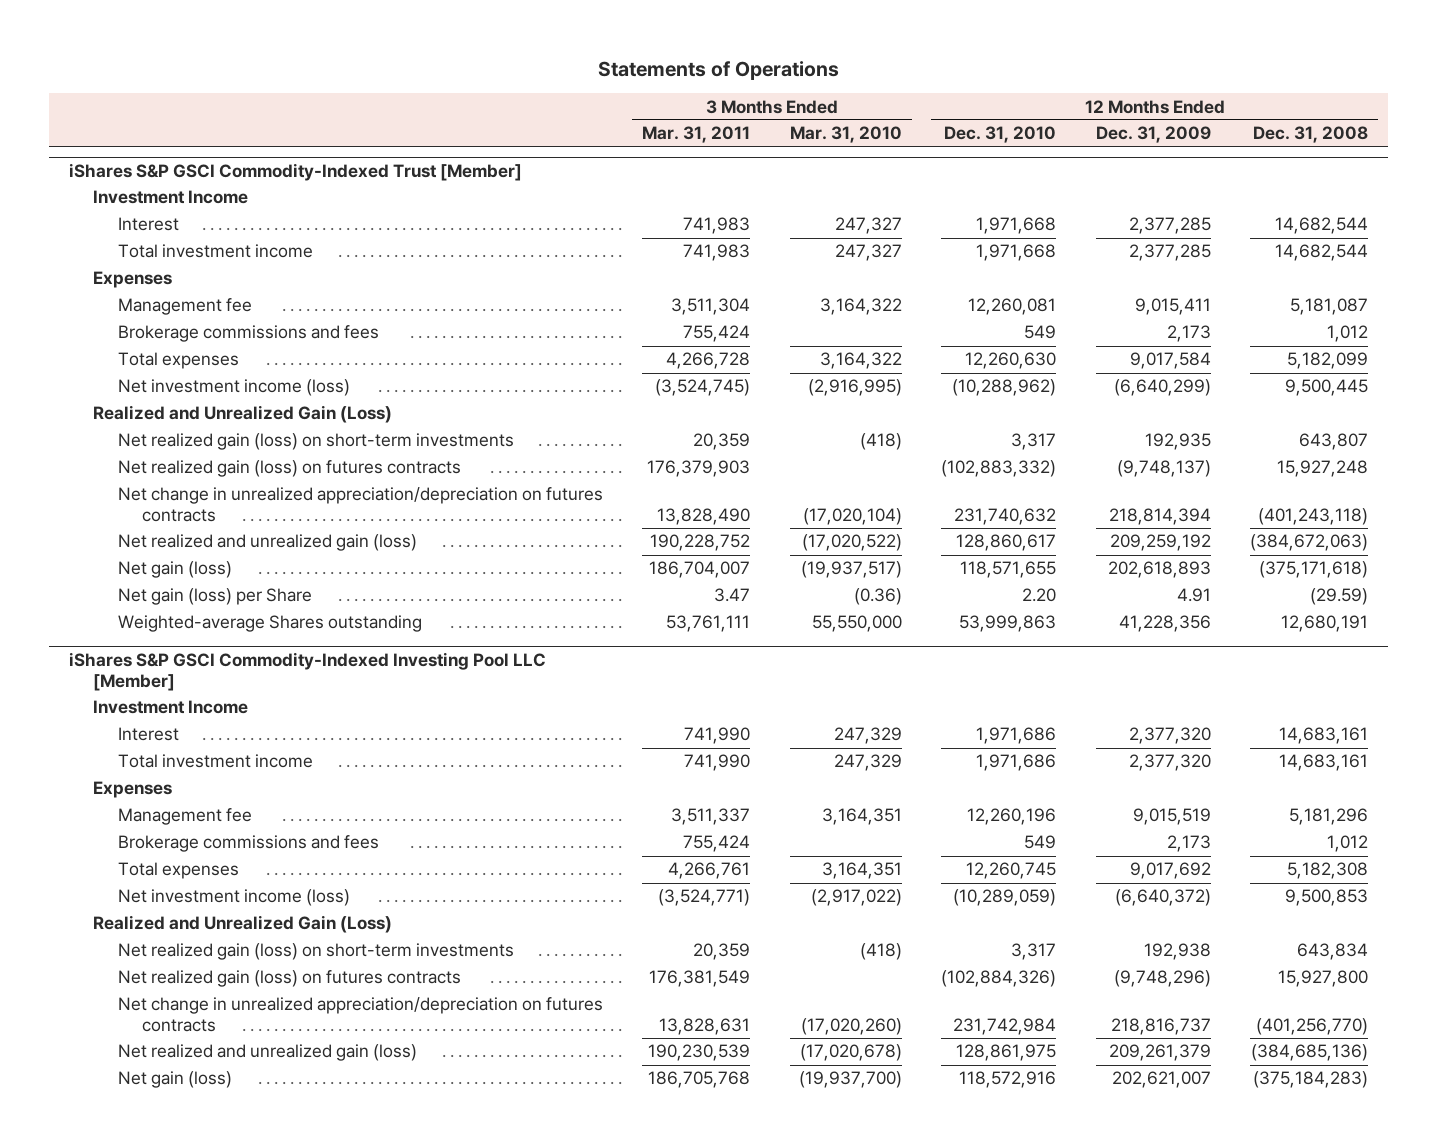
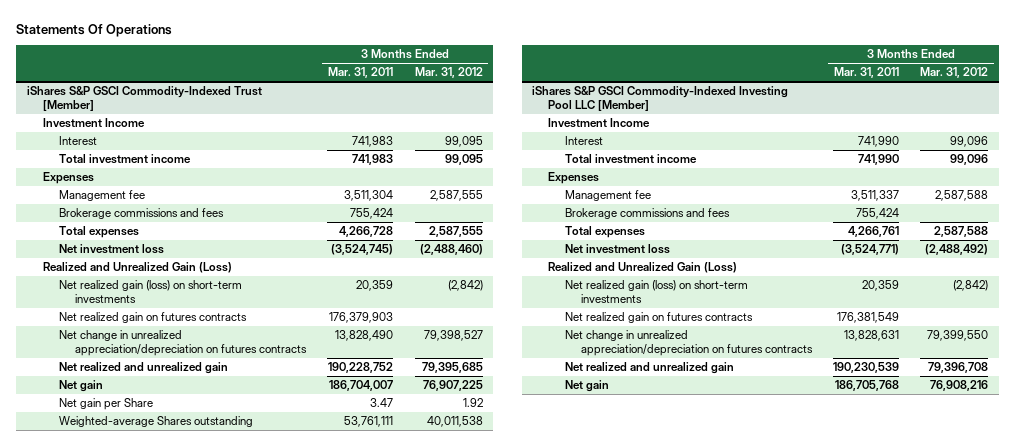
- Statements of Operations
+ Statements Of Operations
- | 3 Months Ended Mar. 31, 2011 | 3 Months Ended Mar. 31, 2010 | 12 Months Ended Dec. 31, 2010 | 12 Months Ended Dec. 31, 2009 | 12 Months Ended Dec. 31, 2008
+ | 3 Months Ended Mar. 31, 2011 | 3 Months Ended Mar. 31, 2012
@ iShares S&P GSCI Commodity-Indexed Trust [Member]
- Net investment income (loss) | (3,524,745) | (2,916,995) | (10,288,962) | (6,640,299) | 9,500,445
+ Net investment loss | (3,524,745) | (2,488,460)
- Net realized gain (loss) on futures contracts | 176,379,903 | | (102,883,332) | (9,748,137) | 15,927,248
+ Net realized gain on futures contracts | 176,379,903 |
- Net realized and unrealized gain (loss) | 190,228,752 | (17,020,522) | 128,860,617 | 209,259,192 | (384,672,063)
- Net gain (loss) | 186,704,007 | (19,937,517) | 118,571,655 | 202,618,893 | (375,171,618)
- Net gain (loss) per Share | 3.47 | (0.36) | 2.20 | 4.91 | (29.59)
+ Net realized and unrealized gain | 190,228,752 | 79,395,685
+ Net gain | 186,704,007 | 76,907,225
+ Net gain per Share | 3.47 | 1.92
@ iShares S&P GSCI Commodity-Indexed Investing Pool LLC [Member]
- Net investment income (loss) | (3,524,771) | (2,917,022) | (10,289,059) | (6,640,372) | 9,500,853
+ Net investment loss | (3,524,771) | (2,488,492)
- Net realized gain (loss) on futures contracts | 176,381,549 | | (102,884,326) | (9,748,296) | 15,927,800
+ Net realized gain on futures contracts | 176,381,549 |
- Net realized and unrealized gain (loss) | 190,230,539 | (17,020,678) | 128,861,975 | 209,261,379 | (384,685,136)
- Net gain (loss) | 186,705,768 | (19,937,700) | 118,572,916 | 202,621,007 | (375,184,283)
+ Net realized and unrealized gain | 190,230,539 | 79,396,708
+ Net gain | 186,705,768 | 76,908,216

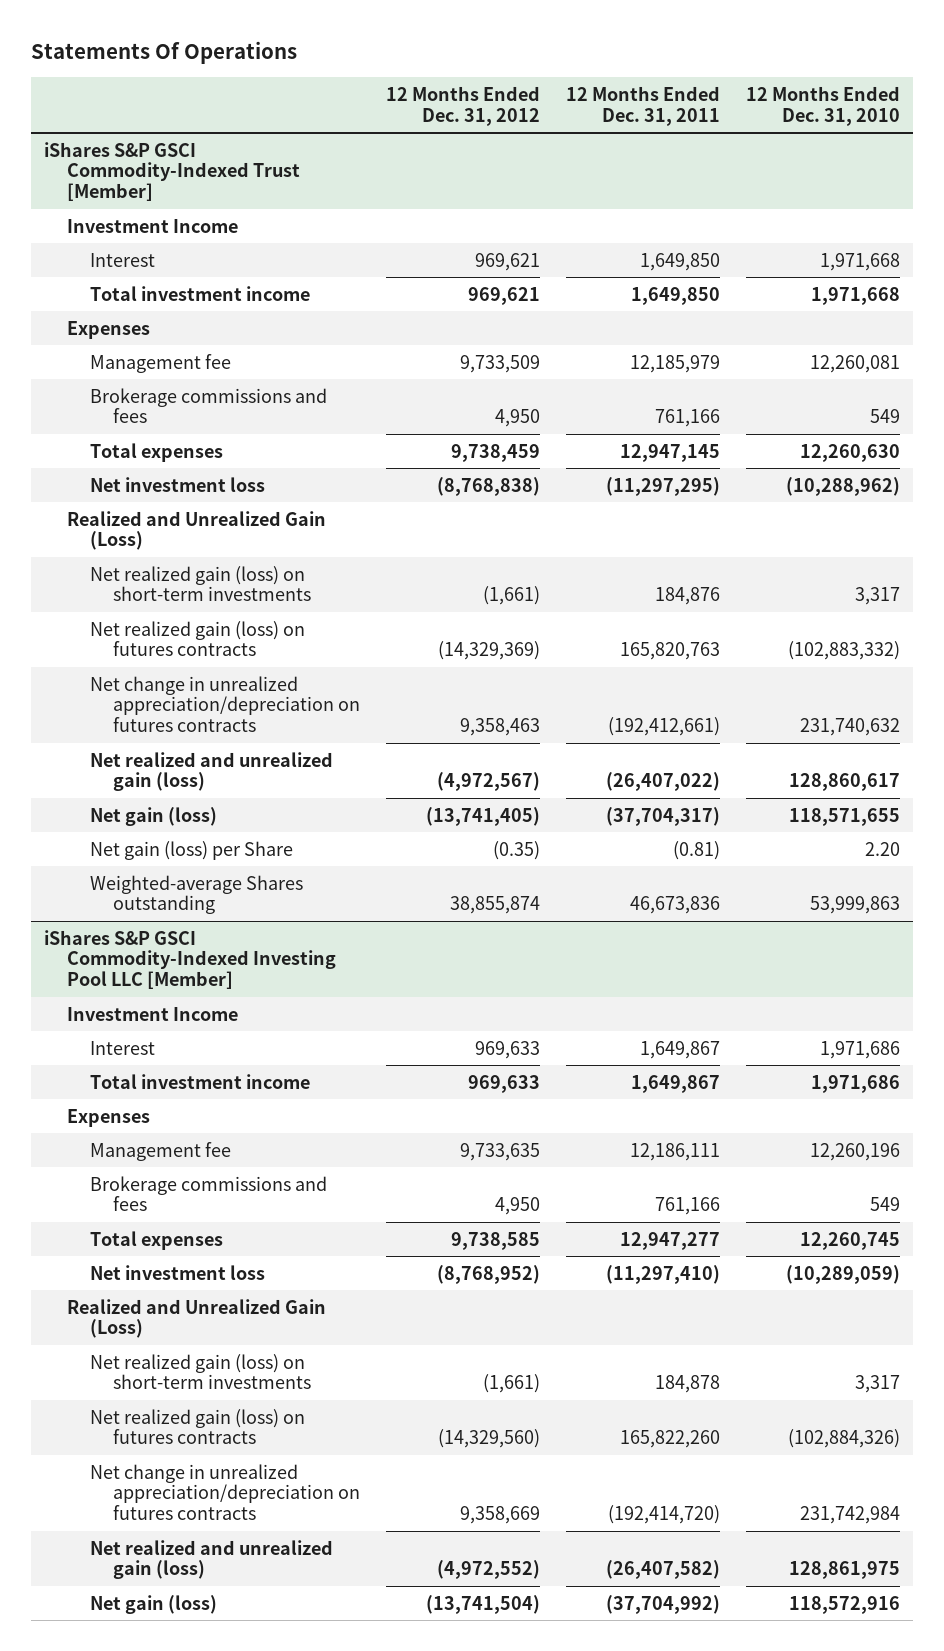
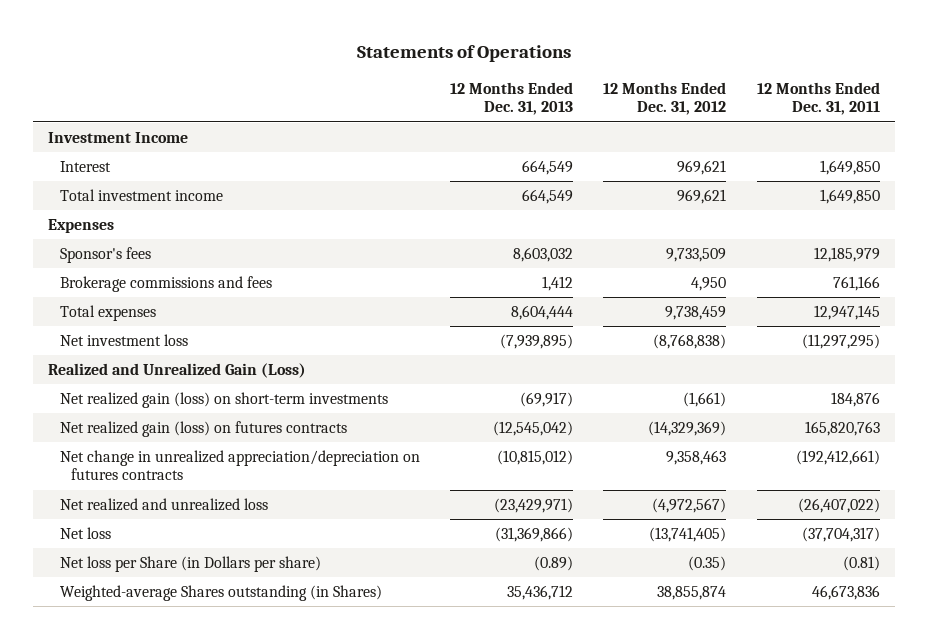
- Statements Of Operations
+ Statements of Operations
- | 12 Months Ended Dec. 31, 2012 | 12 Months Ended Dec. 31, 2011 | 12 Months Ended Dec. 31, 2010
+ | 12 Months Ended Dec. 31, 2013 | 12 Months Ended Dec. 31, 2012 | 12 Months Ended Dec. 31, 2011
- iShares S&P GSCI Commodity-Indexed Trust [Member]
- Management fee | 9,733,509 | 12,185,979 | 12,260,081
+ Sponsor's fees | 8,603,032 | 9,733,509 | 12,185,979
- Net realized and unrealized gain (loss) | (4,972,567) | (26,407,022) | 128,860,617
- Net gain (loss) | (13,741,405) | (37,704,317) | 118,571,655
- Net gain (loss) per Share | (0.35) | (0.81) | 2.20
- Weighted-average Shares outstanding | 38,855,874 | 46,673,836 | 53,999,863
- iShares S&P GSCI Commodity-Indexed Investing Pool LLC [Member]
- Investment Income
- Interest | 969,633 | 1,649,867 | 1,971,686
- Total investment income | 969,633 | 1,649,867 | 1,971,686
- Expenses
- Management fee | 9,733,635 | 12,186,111 | 12,260,196
- Brokerage commissions and fees | 4,950 | 761,166 | 549
- Total expenses | 9,738,585 | 12,947,277 | 12,260,745
- Net investment loss | (8,768,952) | (11,297,410) | (10,289,059)
- Realized and Unrealized Gain (Loss)
- Net realized gain (loss) on short-term investments | (1,661) | 184,878 | 3,317
- Net realized gain (loss) on futures contracts | (14,329,560) | 165,822,260 | (102,884,326)
- Net change in unrealized appreciation/depreciation on futures contracts | 9,358,669 | (192,414,720) | 231,742,984
- Net realized and unrealized gain (loss) | (4,972,552) | (26,407,582) | 128,861,975
- Net gain (loss) | (13,741,504) | (37,704,992) | 118,572,916
+ Net realized and unrealized loss | (23,429,971) | (4,972,567) | (26,407,022)
+ Net loss | (31,369,866) | (13,741,405) | (37,704,317)
+ Net loss per Share (in Dollars per share) | (0.89) | (0.35) | (0.81)
+ Weighted-average Shares outstanding (in Shares) | 35,436,712 | 38,855,874 | 46,673,836

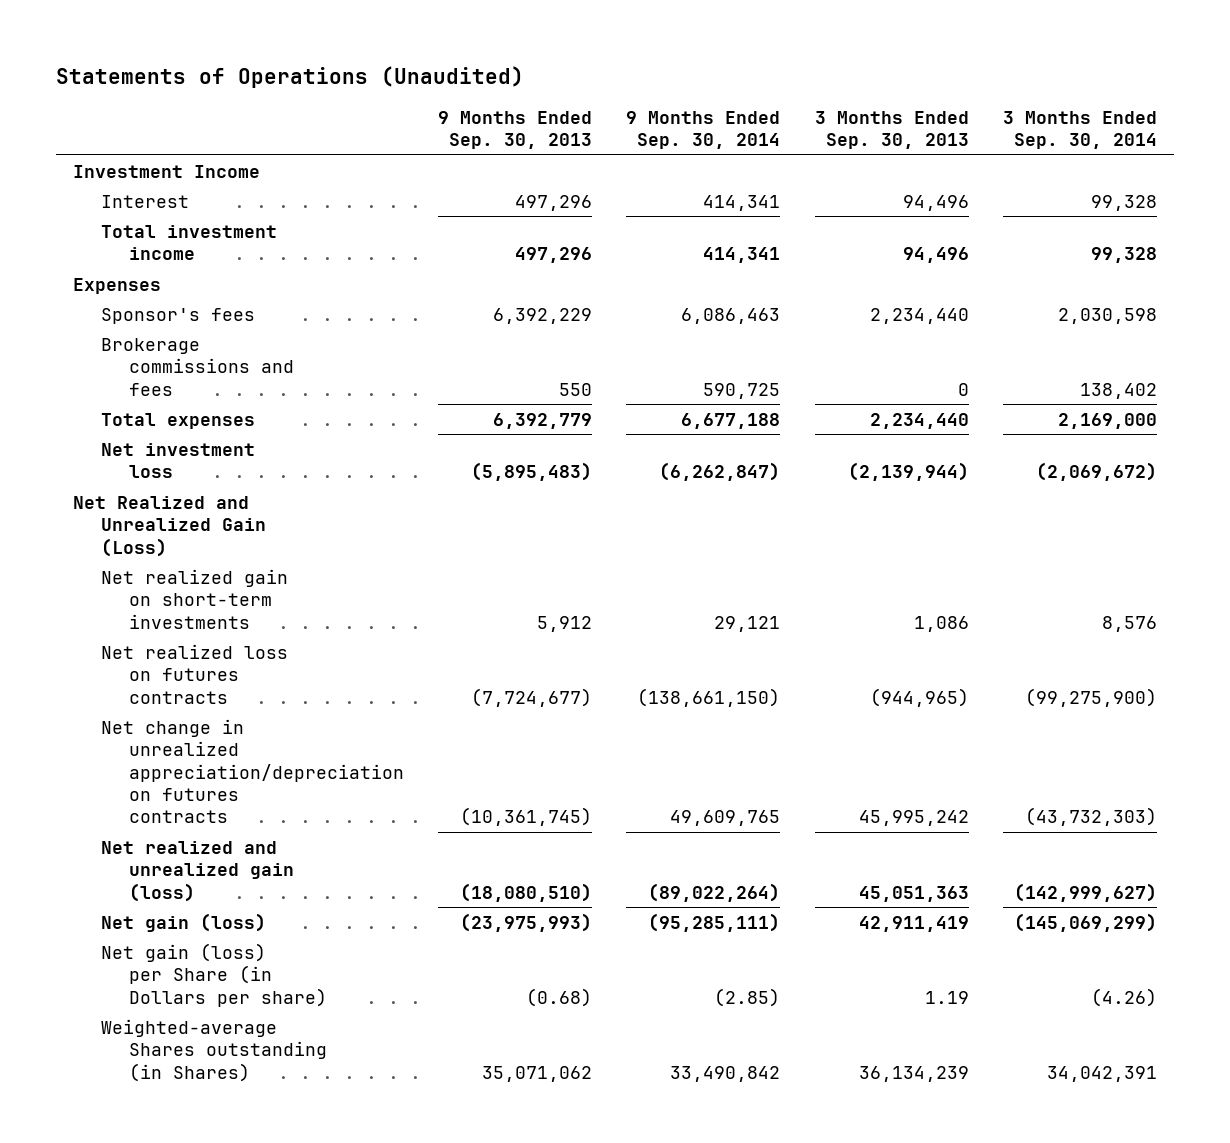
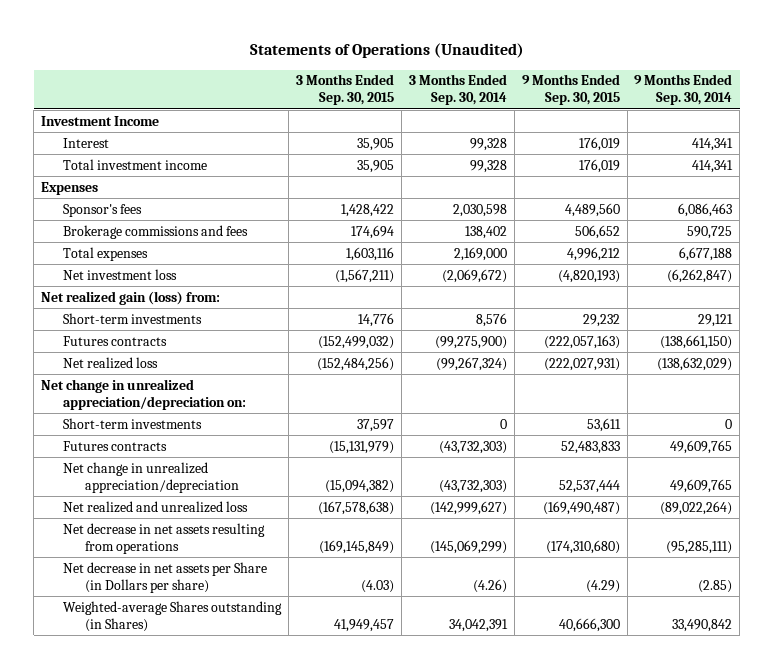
- | 9 Months Ended Sep. 30, 2013 | 9 Months Ended Sep. 30, 2014 | 3 Months Ended Sep. 30, 2013 | 3 Months Ended Sep. 30, 2014
+ | 3 Months Ended Sep. 30, 2015 | 3 Months Ended Sep. 30, 2014 | 9 Months Ended Sep. 30, 2015 | 9 Months Ended Sep. 30, 2014
- Net Realized and Unrealized Gain (Loss)
- Net realized gain on short-term investments | 5,912 | 29,121 | 1,086 | 8,576
- Net realized loss on futures contracts | (7,724,677) | (138,661,150) | (944,965) | (99,275,900)
- Net change in unrealized appreciation/depreciation on futures contracts | (10,361,745) | 49,609,765 | 45,995,242 | (43,732,303)
- Net realized and unrealized gain (loss) | (18,080,510) | (89,022,264) | 45,051,363 | (142,999,627)
- Net gain (loss) | (23,975,993) | (95,285,111) | 42,911,419 | (145,069,299)
- Net gain (loss) per Share (in Dollars per share) | (0.68) | (2.85) | 1.19 | (4.26)
+ Net realized gain (loss) from:
+ Short-term investments | 14,776 | 8,576 | 29,232 | 29,121
+ Futures contracts | (152,499,032) | (99,275,900) | (222,057,163) | (138,661,150)
+ Net realized loss | (152,484,256) | (99,267,324) | (222,027,931) | (138,632,029)
+ Net change in unrealized appreciation/depreciation on:
+ Short-term investments | 37,597 | 0 | 53,611 | 0
+ Futures contracts | (15,131,979) | (43,732,303) | 52,483,833 | 49,609,765
+ Net change in unrealized appreciation/depreciation | (15,094,382) | (43,732,303) | 52,537,444 | 49,609,765
+ Net realized and unrealized loss | (167,578,638) | (142,999,627) | (169,490,487) | (89,022,264)
+ Net decrease in net assets resulting from operations | (169,145,849) | (145,069,299) | (174,310,680) | (95,285,111)
+ Net decrease in net assets per Share (in Dollars per share) | (4.03) | (4.26) | (4.29) | (2.85)

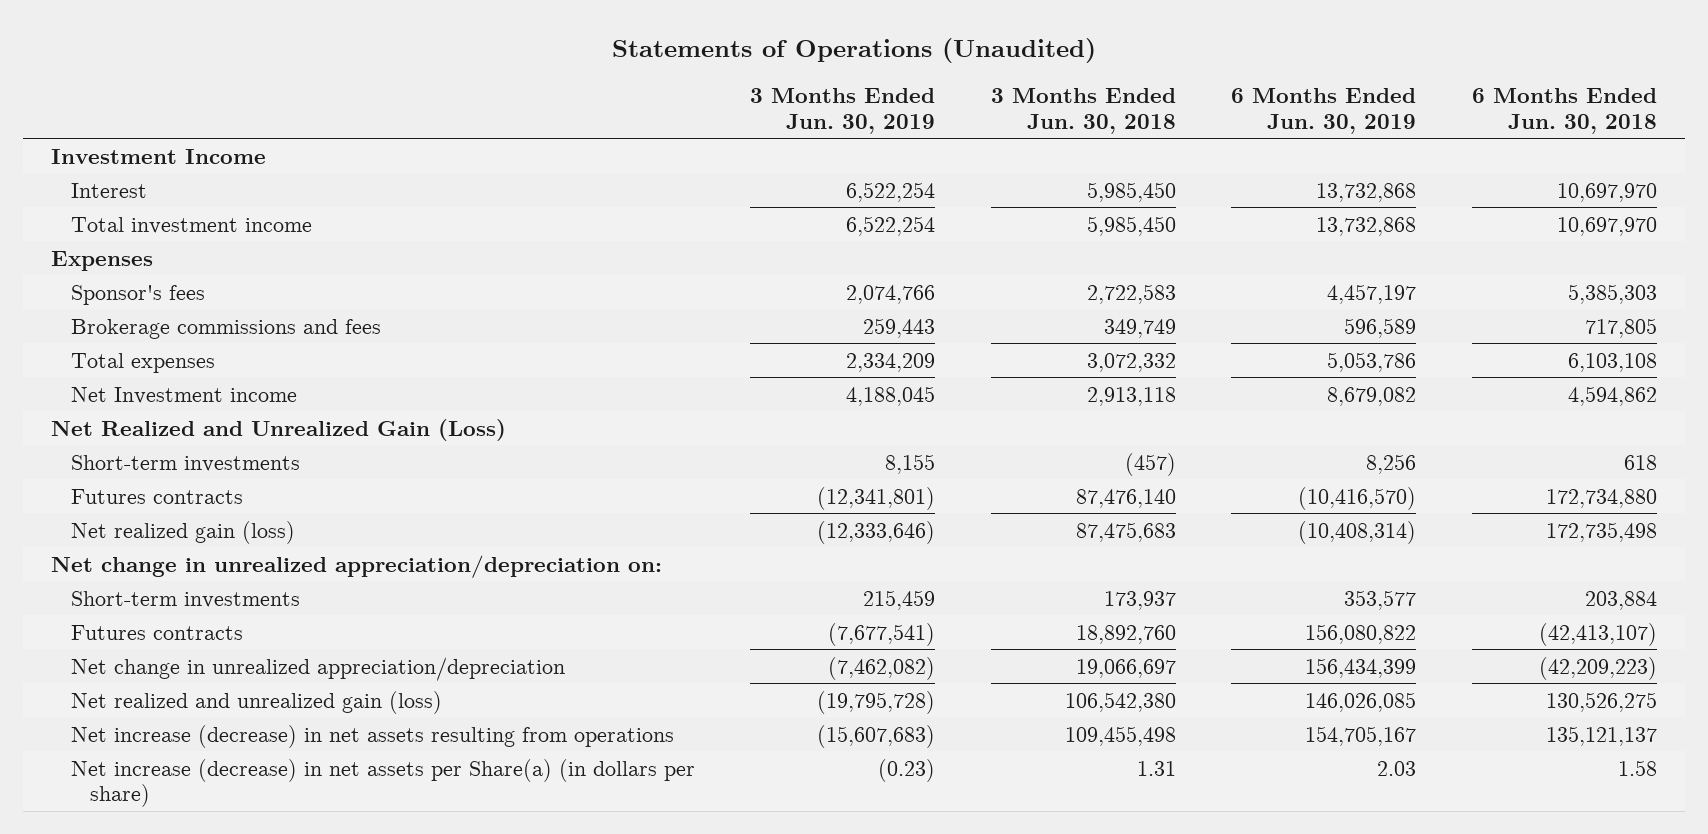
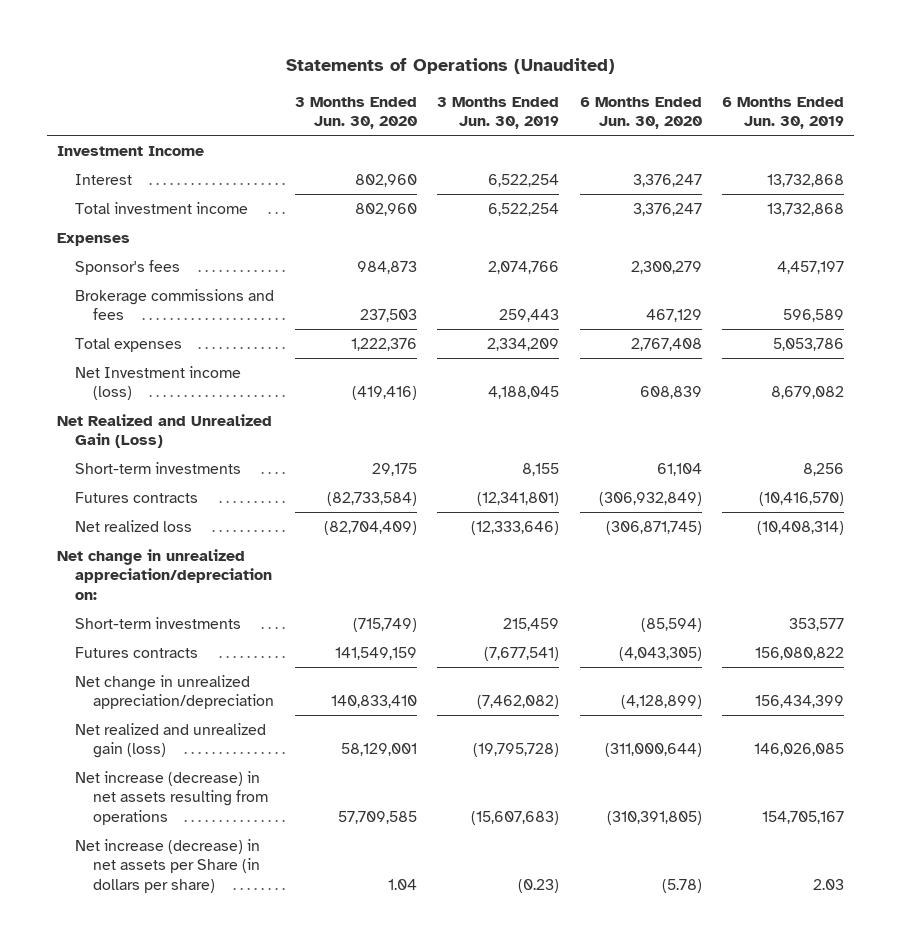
- | 3 Months Ended Jun. 30, 2019 | 3 Months Ended Jun. 30, 2018 | 6 Months Ended Jun. 30, 2019 | 6 Months Ended Jun. 30, 2018
+ | 3 Months Ended Jun. 30, 2020 | 3 Months Ended Jun. 30, 2019 | 6 Months Ended Jun. 30, 2020 | 6 Months Ended Jun. 30, 2019
- Net Investment income | 4,188,045 | 2,913,118 | 8,679,082 | 4,594,862
+ Net Investment income (loss) | (419,416) | 4,188,045 | 608,839 | 8,679,082
- Net realized gain (loss) | (12,333,646) | 87,475,683 | (10,408,314) | 172,735,498
+ Net realized loss | (82,704,409) | (12,333,646) | (306,871,745) | (10,408,314)
- Net increase (decrease) in net assets per Share(a) (in dollars per share) | (0.23) | 1.31 | 2.03 | 1.58
+ Net increase (decrease) in net assets per Share (in dollars per share) | 1.04 | (0.23) | (5.78) | 2.03

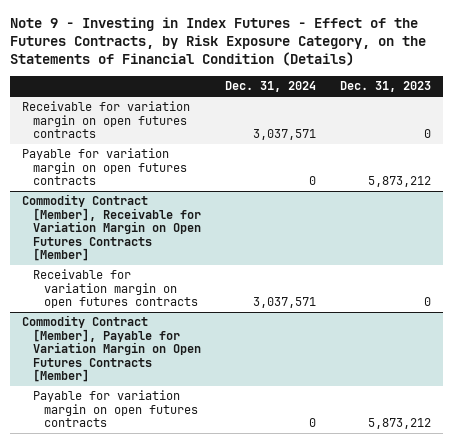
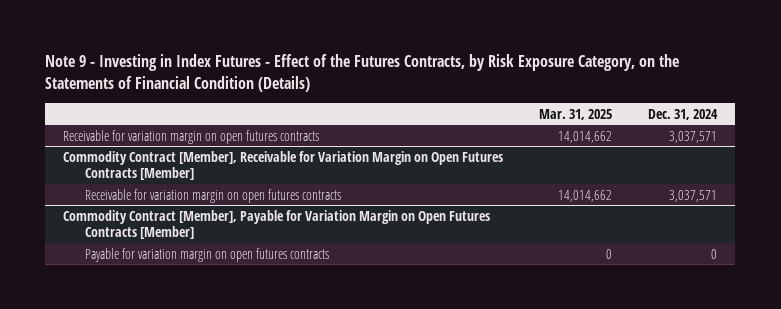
- | Dec. 31, 2024 | Dec. 31, 2023
+ | Mar. 31, 2025 | Dec. 31, 2024
- Payable for variation margin on open futures contracts | 0 | 5,873,212

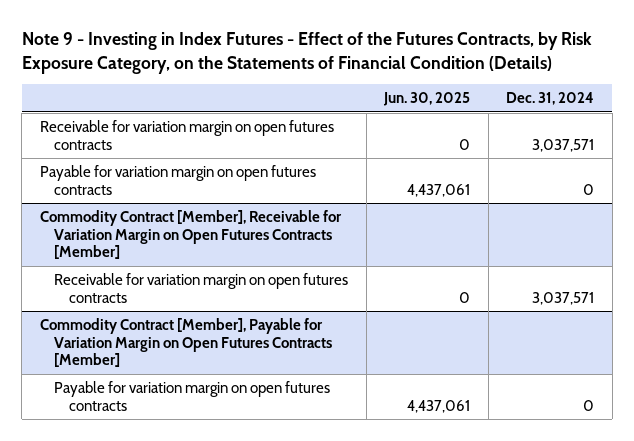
- | Mar. 31, 2025 | Dec. 31, 2024
+ | Jun. 30, 2025 | Dec. 31, 2024
+ Payable for variation margin on open futures contracts | 4,437,061 | 0

